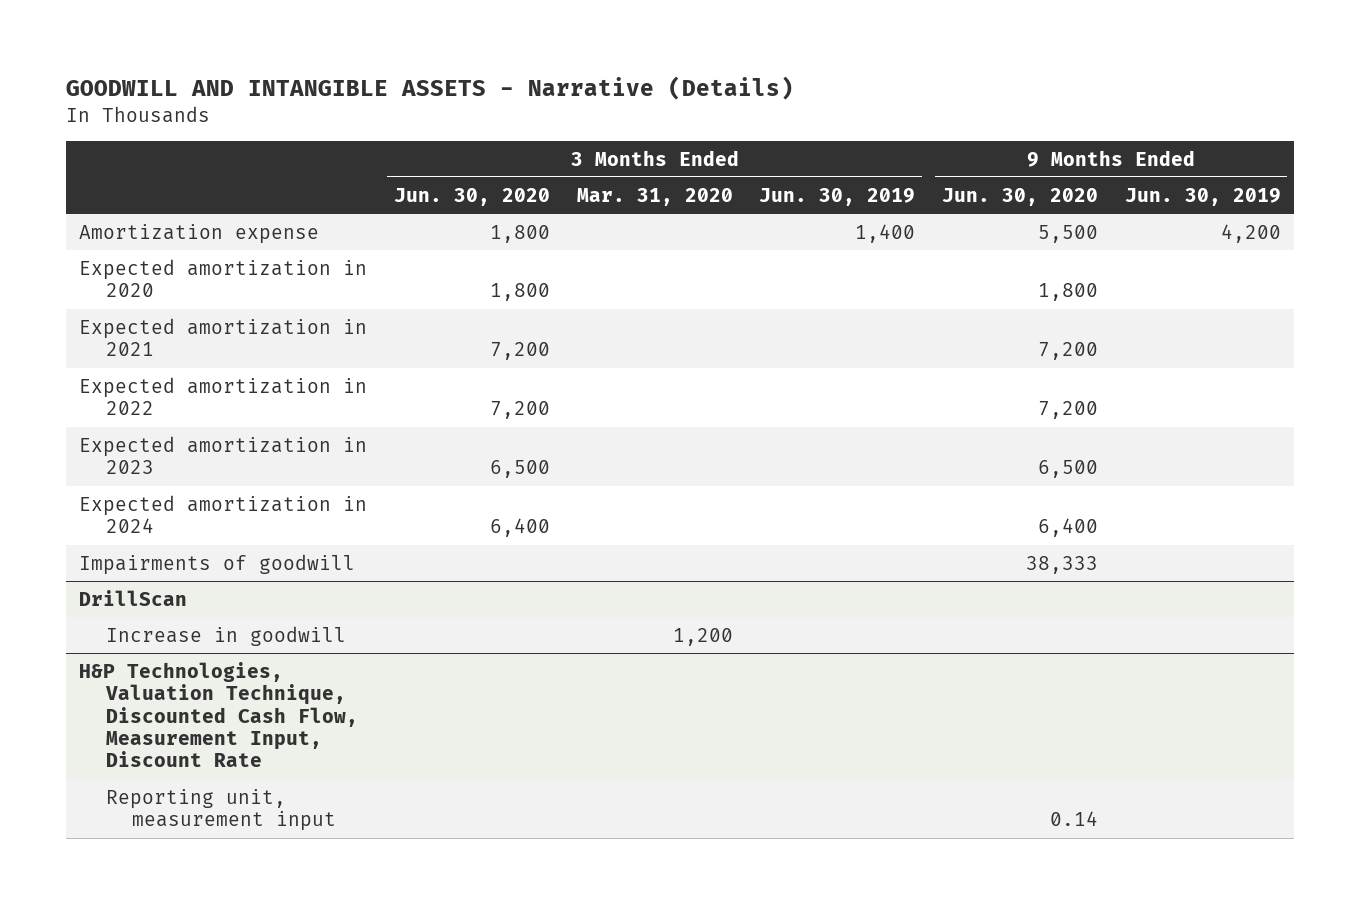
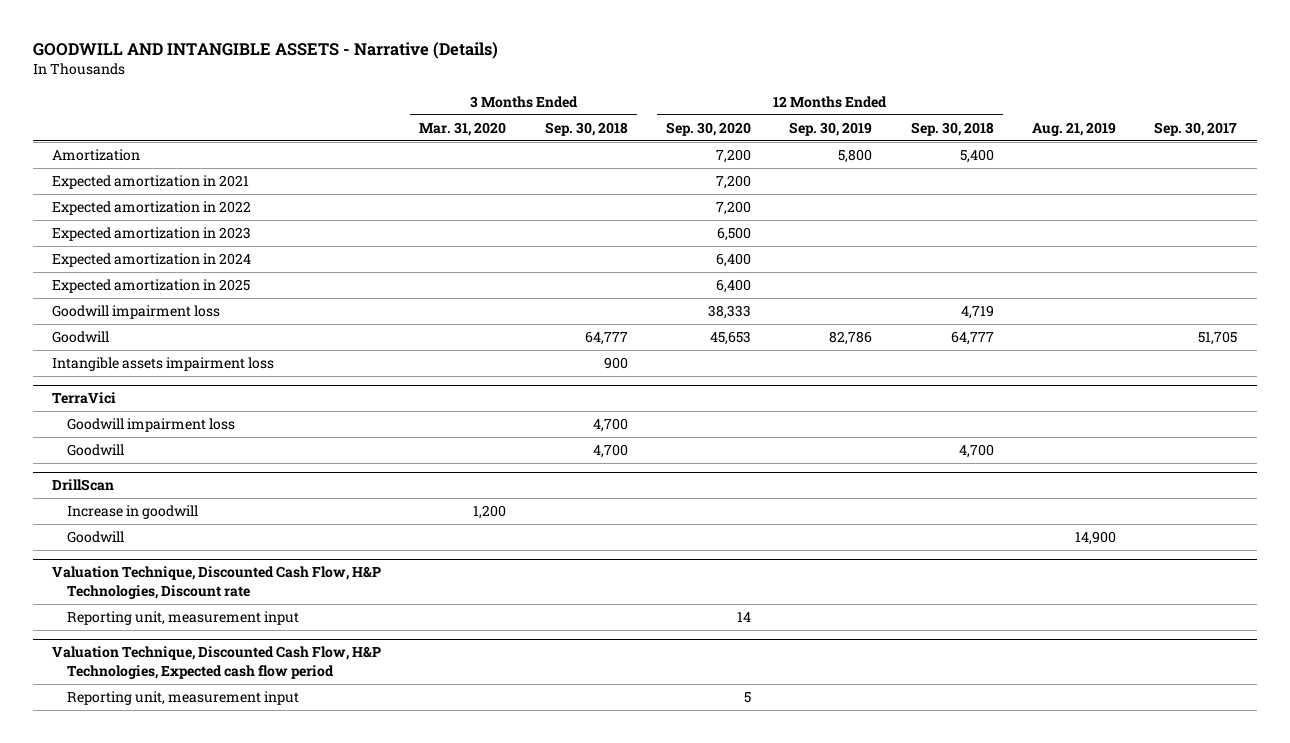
- | 3 Months Ended Jun. 30, 2020 | 3 Months Ended Mar. 31, 2020 | 3 Months Ended Jun. 30, 2019 | 9 Months Ended Jun. 30, 2020 | 9 Months Ended Jun. 30, 2019
+ | 3 Months Ended Mar. 31, 2020 | 3 Months Ended Sep. 30, 2018 | 12 Months Ended Sep. 30, 2020 | 12 Months Ended Sep. 30, 2019 | 12 Months Ended Sep. 30, 2018 | Aug. 21, 2019 | Sep. 30, 2017
- Amortization expense | 1,800 | | 1,400 | 5,500 | 4,200
- Expected amortization in 2020 | 1,800 | | | 1,800 |
+ Amortization | | | 7,200 | 5,800 | 5,400 | |
- Impairments of goodwill | | | | 38,333 |
+ Expected amortization in 2025 | | | 6,400 | | | |
+ Goodwill impairment loss | | | 38,333 | | 4,719 | |
+ Goodwill | | 64,777 | 45,653 | 82,786 | 64,777 | | 51,705
+ Intangible assets impairment loss | | 900 | | | | |
+ TerraVici
+ Goodwill impairment loss | | 4,700 | | | | |
+ Goodwill | | 4,700 | | | 4,700 | |
- H&P Technologies, Valuation Technique, Discounted Cash Flow, Measurement Input, Discount Rate
@ DrillScan
+ Goodwill | | | | | | 14,900 |
+ Valuation Technique, Discounted Cash Flow, H&P Technologies, Discount rate
+ Valuation Technique, Discounted Cash Flow, H&P Technologies, Expected cash flow period
+ Reporting unit, measurement input | | | 5 | | | |

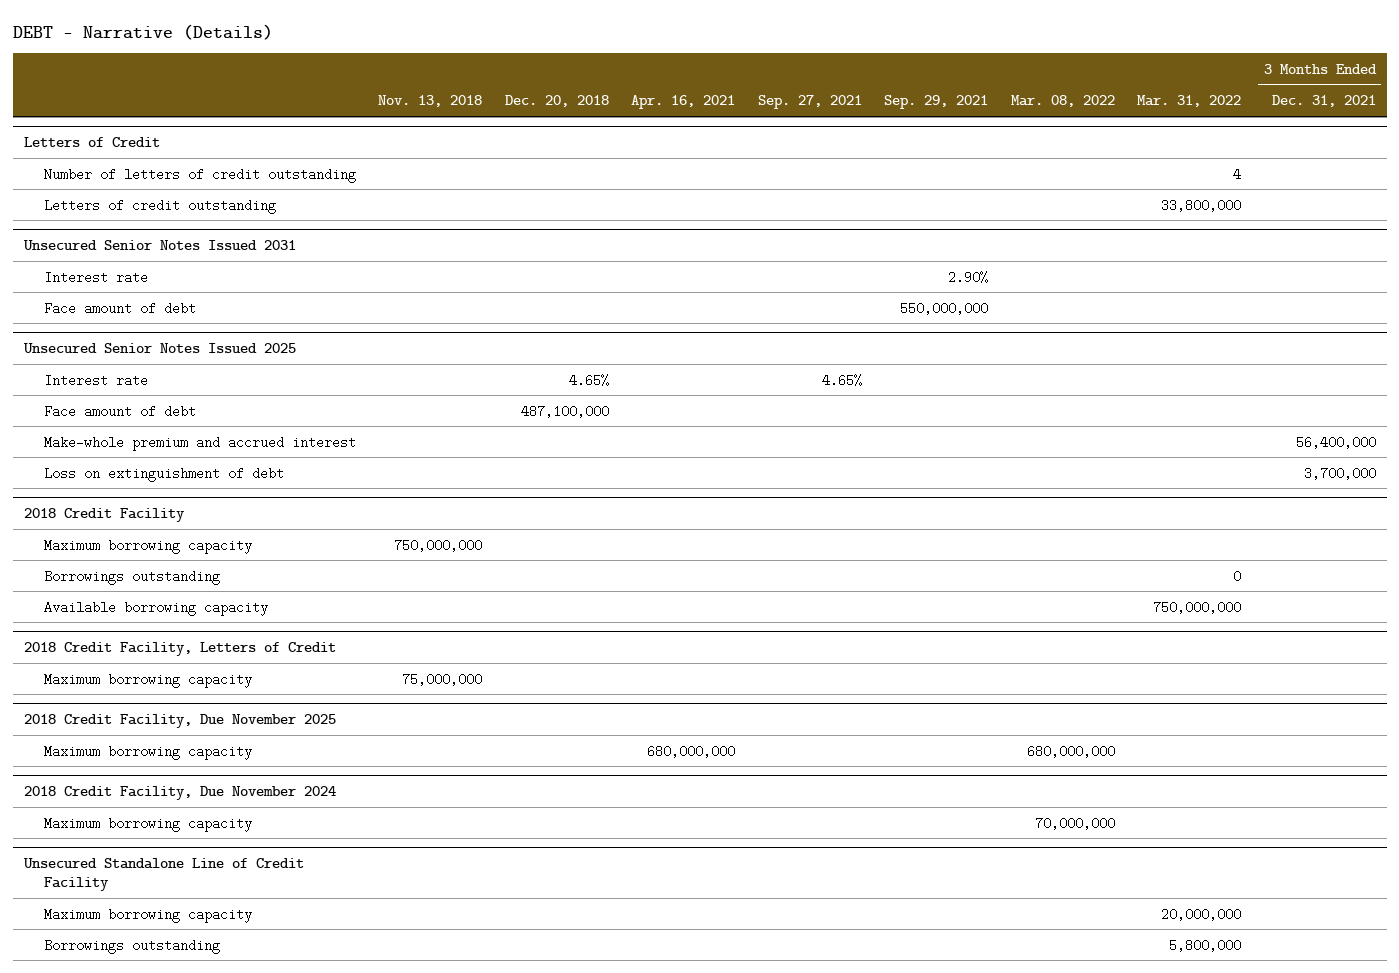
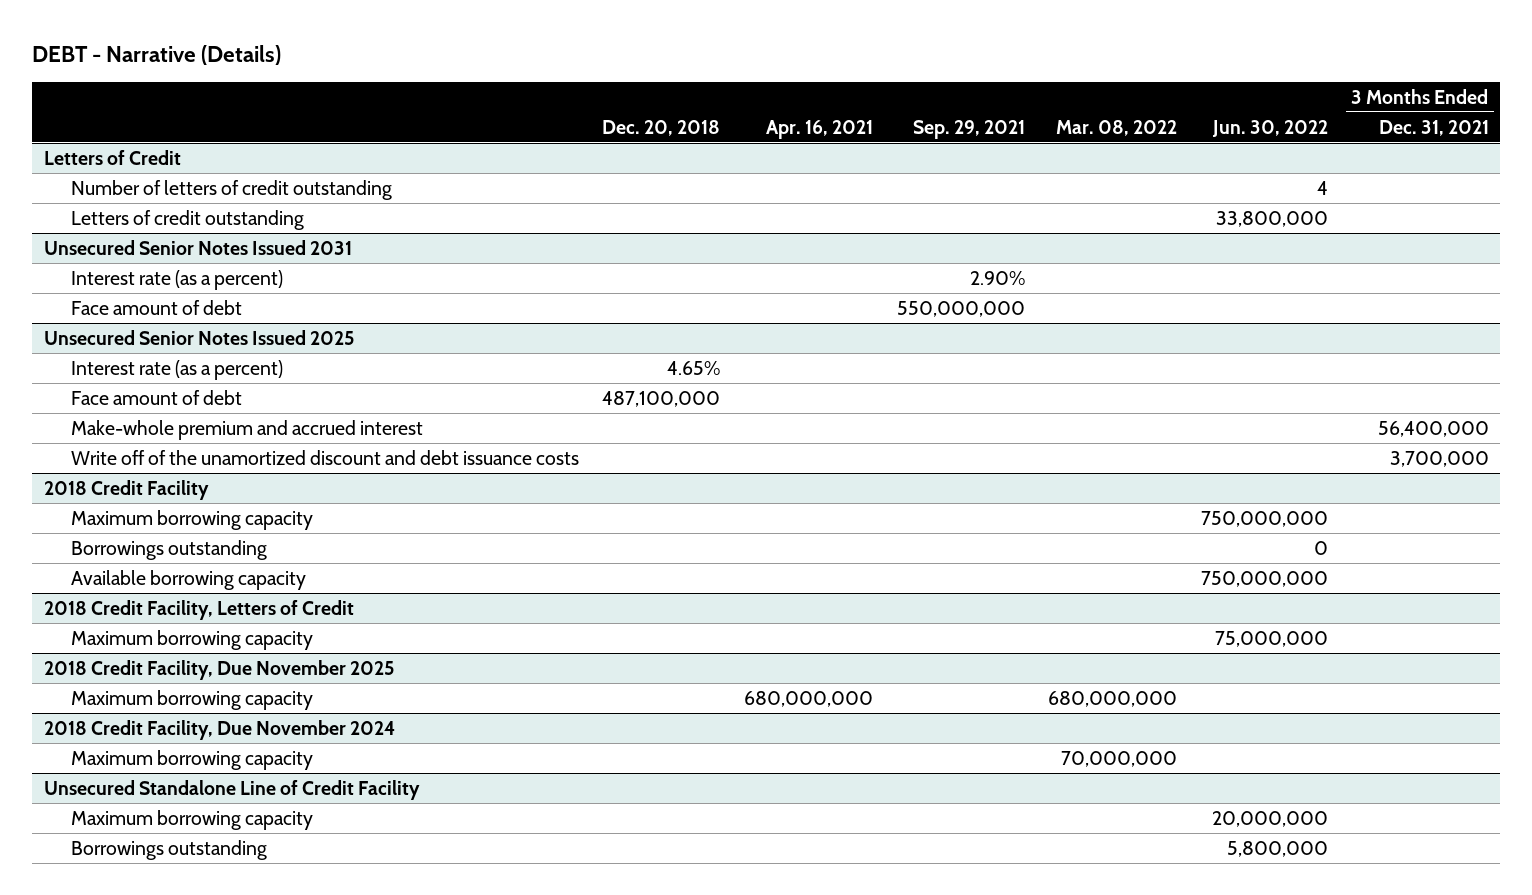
- | Nov. 13, 2018 | Dec. 20, 2018 | Apr. 16, 2021 | Sep. 27, 2021 | Sep. 29, 2021 | Mar. 08, 2022 | Mar. 31, 2022 | 3 Months Ended Dec. 31, 2021
+ | Dec. 20, 2018 | Apr. 16, 2021 | Sep. 29, 2021 | Mar. 08, 2022 | Jun. 30, 2022 | 3 Months Ended Dec. 31, 2021
@ Unsecured Senior Notes Issued 2031
- Interest rate | | | | | 2.90% | | |
+ Interest rate (as a percent) | | | 2.90% | | |
@ Unsecured Senior Notes Issued 2025
- Interest rate | | 4.65% | | 4.65% | | | |
+ Interest rate (as a percent) | 4.65% | | | | |
- Loss on extinguishment of debt | | | | | | | | 3,700,000
+ Write off of the unamortized discount and debt issuance costs | | | | | | 3,700,000

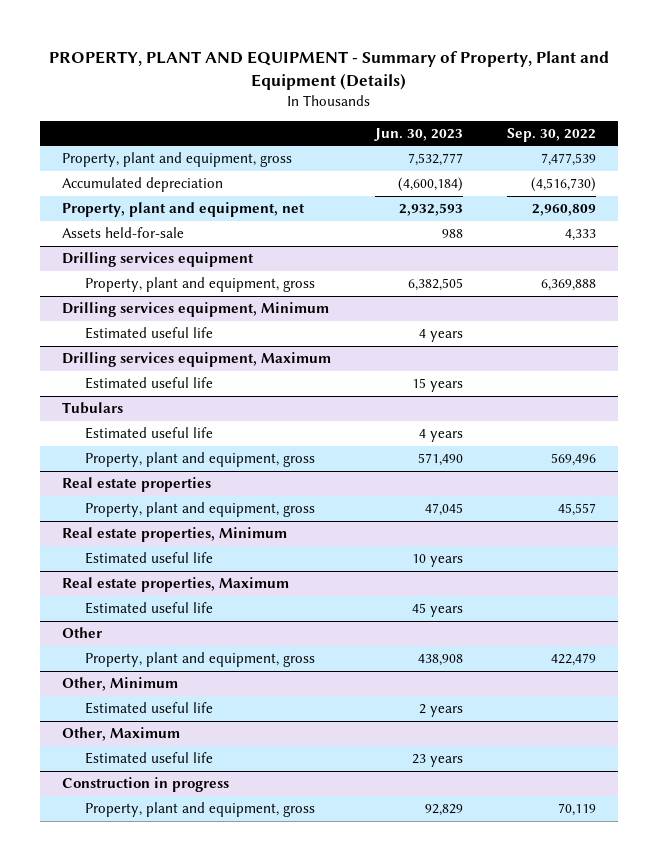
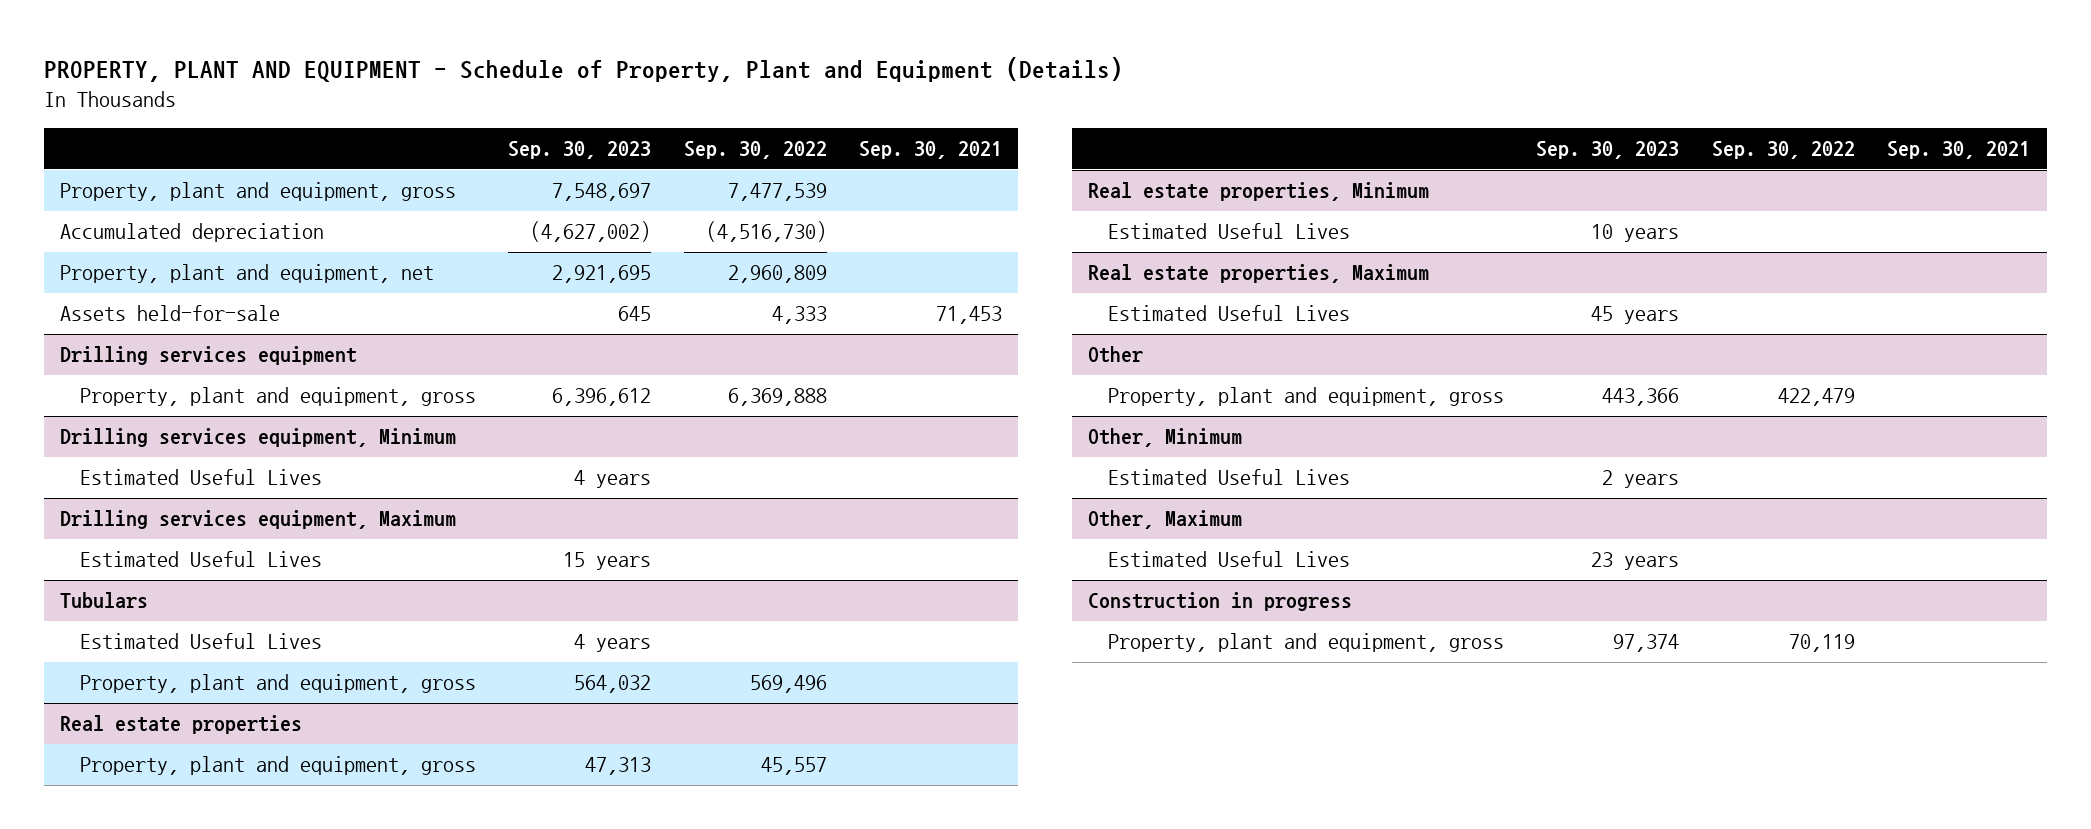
- PROPERTY, PLANT AND EQUIPMENT - Summary of Property, Plant and Equipment (Details)
+ PROPERTY, PLANT AND EQUIPMENT - Schedule of Property, Plant and Equipment (Details)
- | Jun. 30, 2023 | Sep. 30, 2022
+ | Sep. 30, 2023 | Sep. 30, 2022 | Sep. 30, 2021
@ Drilling services equipment, Minimum
- Estimated useful life | 4 years |
+ Estimated Useful Lives | 4 years | |
@ Drilling services equipment, Maximum
- Estimated useful life | 15 years |
+ Estimated Useful Lives | 15 years | |
@ Tubulars
- Estimated useful life | 4 years |
+ Estimated Useful Lives | 4 years | |
@ Real estate properties, Minimum
- Estimated useful life | 10 years |
+ Estimated Useful Lives | 10 years | |
@ Real estate properties, Maximum
- Estimated useful life | 45 years |
+ Estimated Useful Lives | 45 years | |
@ Other, Minimum
- Estimated useful life | 2 years |
+ Estimated Useful Lives | 2 years | |
@ Other, Maximum
- Estimated useful life | 23 years |
+ Estimated Useful Lives | 23 years | |

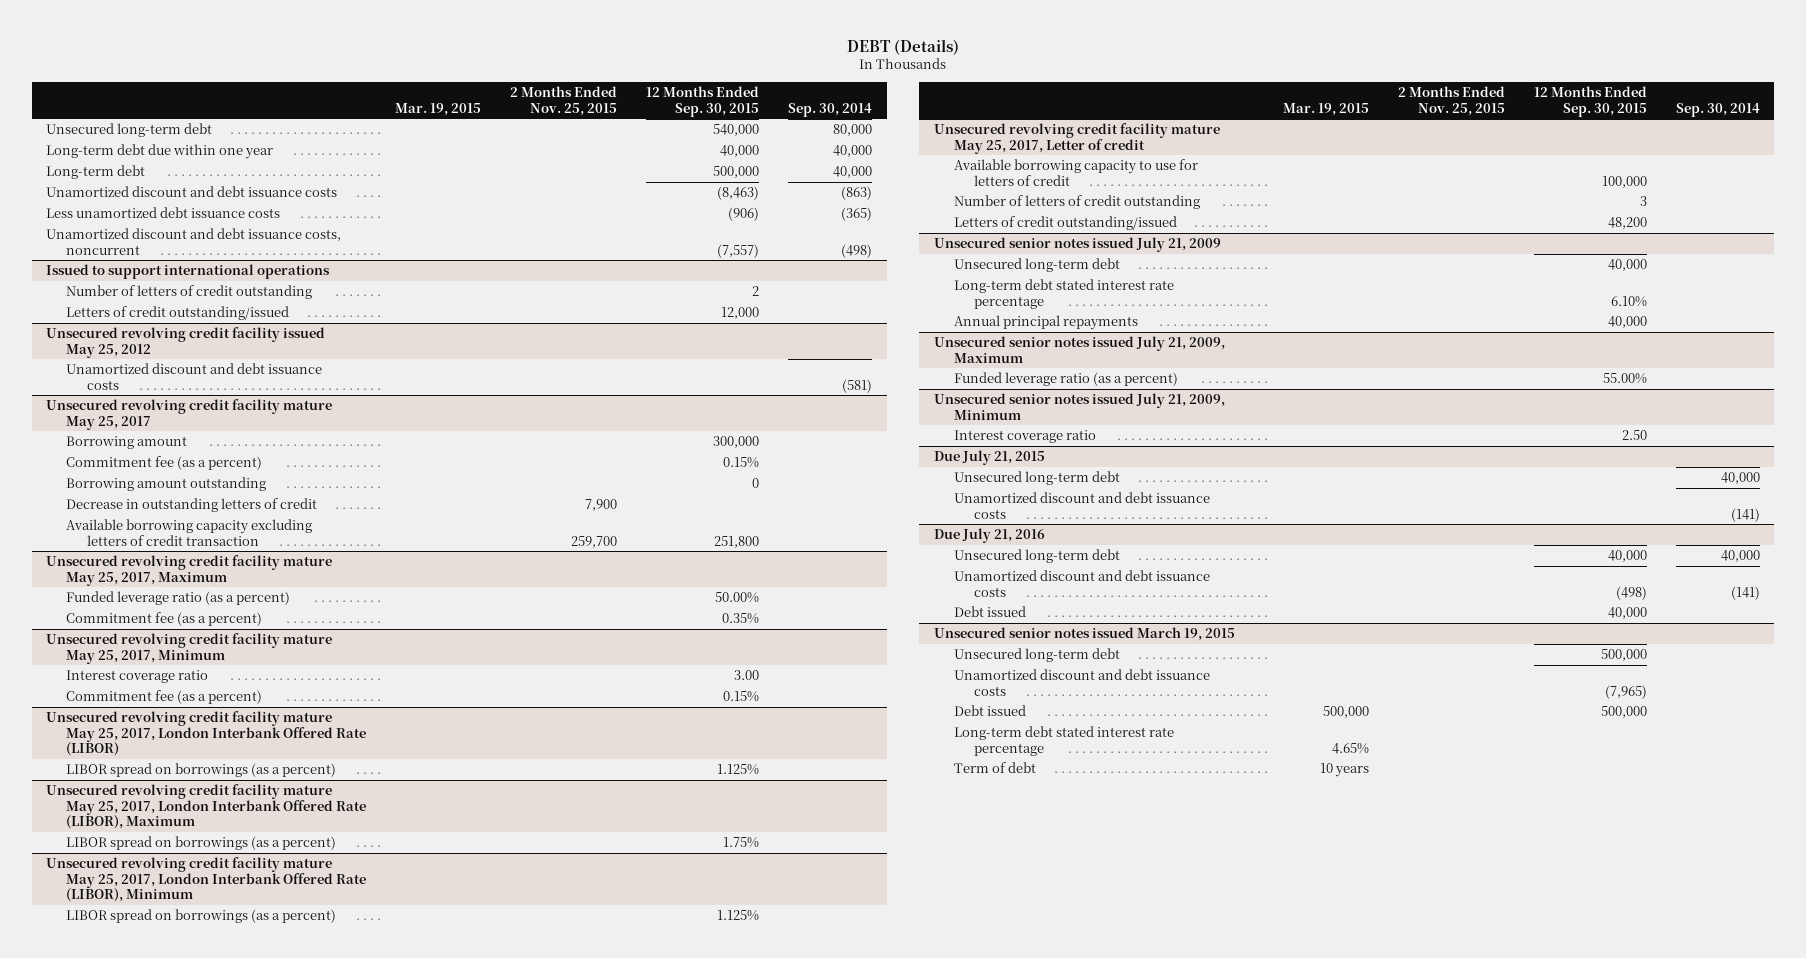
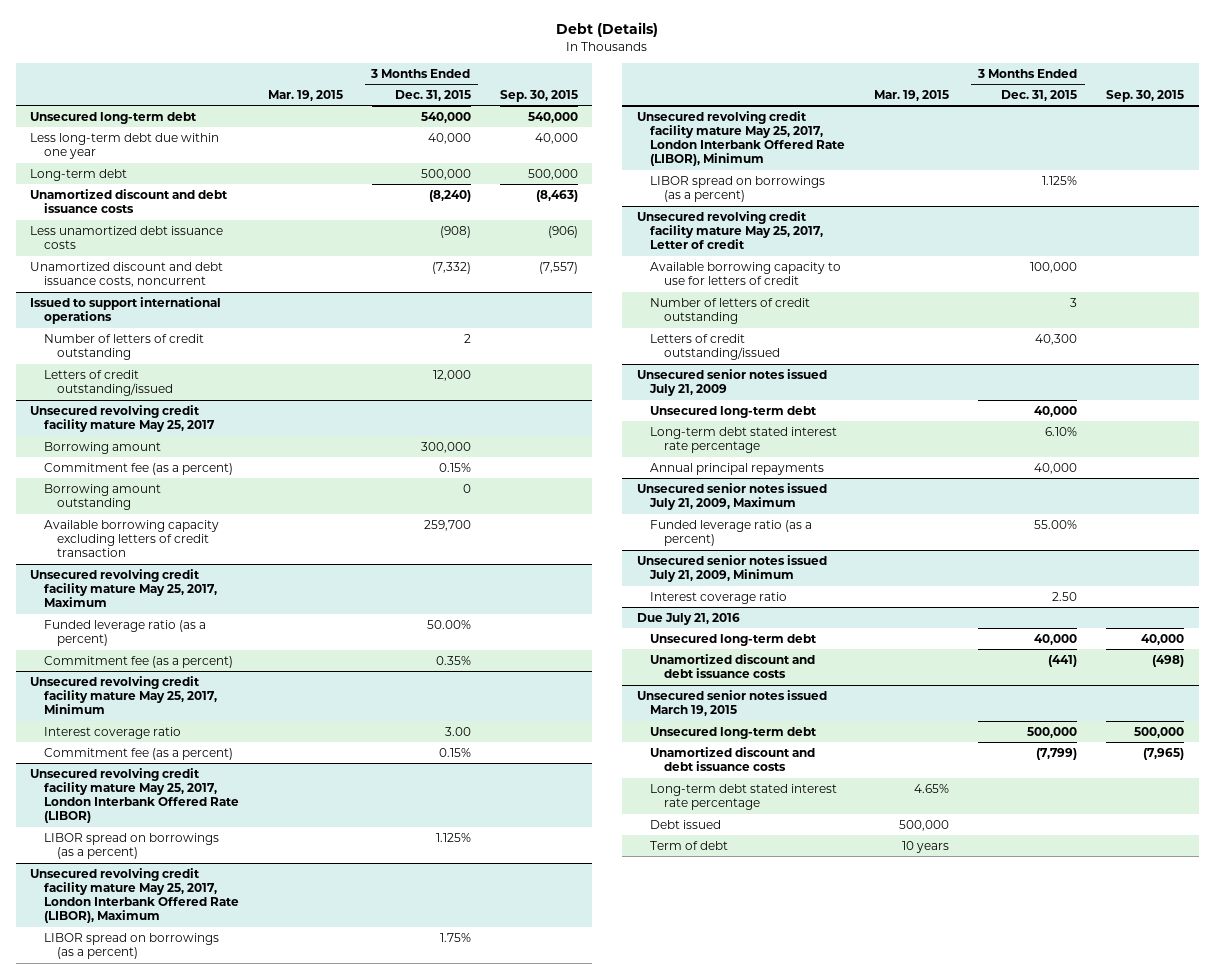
- DEBT (Details)
+ Debt (Details)
- | Mar. 19, 2015 | 2 Months Ended Nov. 25, 2015 | 12 Months Ended Sep. 30, 2015 | Sep. 30, 2014
+ | Mar. 19, 2015 | 3 Months Ended Dec. 31, 2015 | Sep. 30, 2015
- Long-term debt due within one year | | | 40,000 | 40,000
+ Less long-term debt due within one year | | 40,000 | 40,000
- Unsecured revolving credit facility issued May 25, 2012
- Unamortized discount and debt issuance costs | | | | (581)
@ Unsecured revolving credit facility mature May 25, 2017
- Decrease in outstanding letters of credit | | 7,900 | |
- Due July 21, 2015
- Unsecured long-term debt | | | | 40,000
- Unamortized discount and debt issuance costs | | | | (141)
@ Due July 21, 2016
- Debt issued | | | 40,000 |
@ Unsecured senior notes issued March 19, 2015
moved down: Debt issued | 500,000 | |

